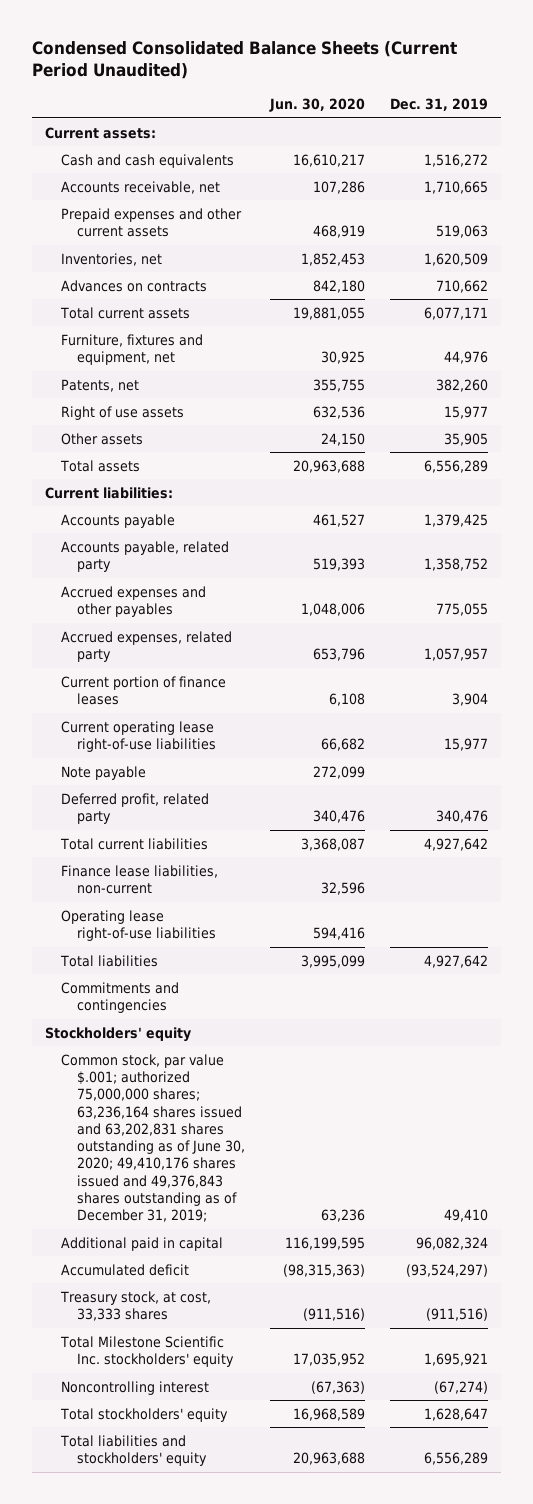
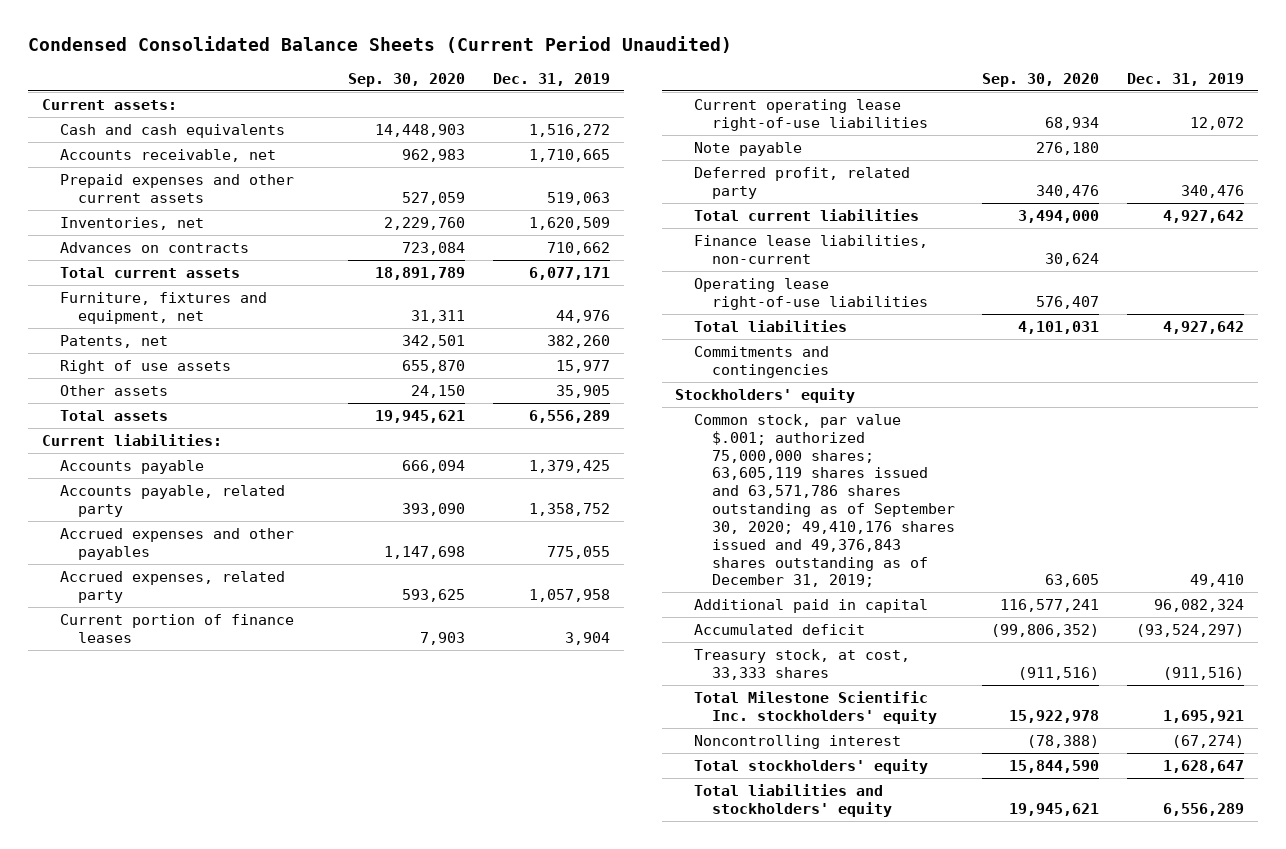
- | Jun. 30, 2020 | Dec. 31, 2019
+ | Sep. 30, 2020 | Dec. 31, 2019
- Accrued expenses, related party | 653,796 | 1,057,957
+ Accrued expenses, related party | 593,625 | 1,057,958
- Current operating lease right-of-use liabilities | 66,682 | 15,977
+ Current operating lease right-of-use liabilities | 68,934 | 12,072
- Common stock, par value $.001; authorized 75,000,000 shares; 63,236,164 shares issued and 63,202,831 shares outstanding as of June 30, 2020; 49,410,176 shares issued and 49,376,843 shares outstanding as of December 31, 2019; | 63,236 | 49,410
+ Common stock, par value $.001; authorized 75,000,000 shares; 63,605,119 shares issued and 63,571,786 shares outstanding as of September 30, 2020; 49,410,176 shares issued and 49,376,843 shares outstanding as of December 31, 2019; | 63,605 | 49,410

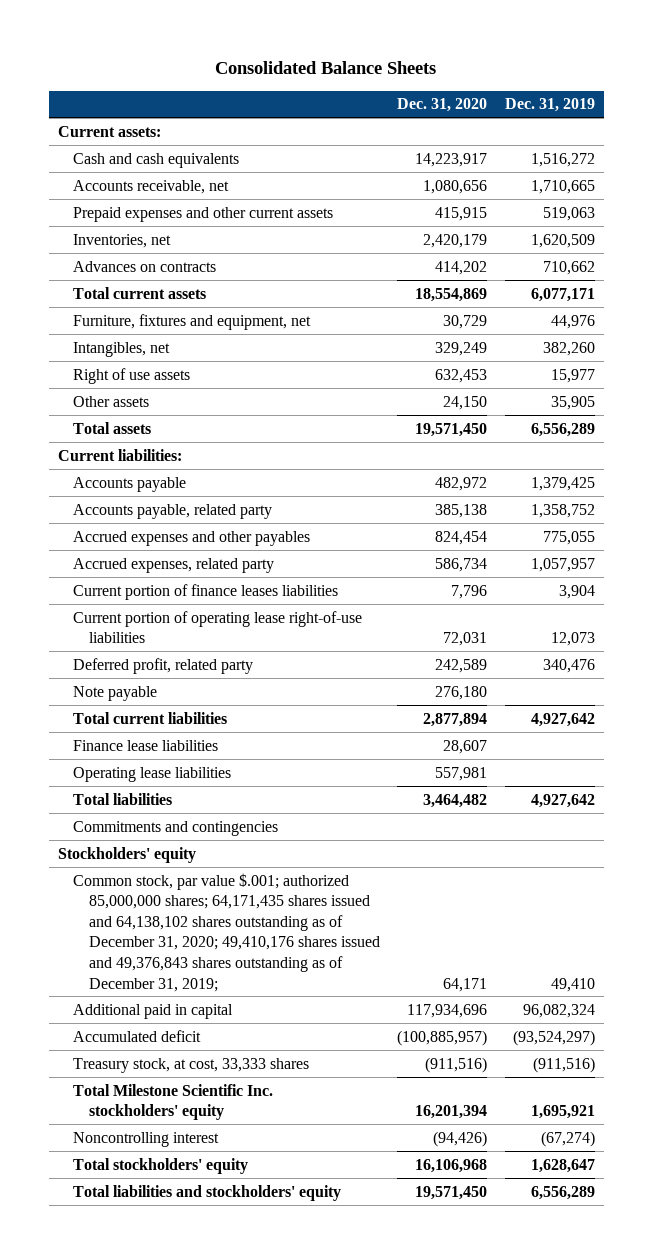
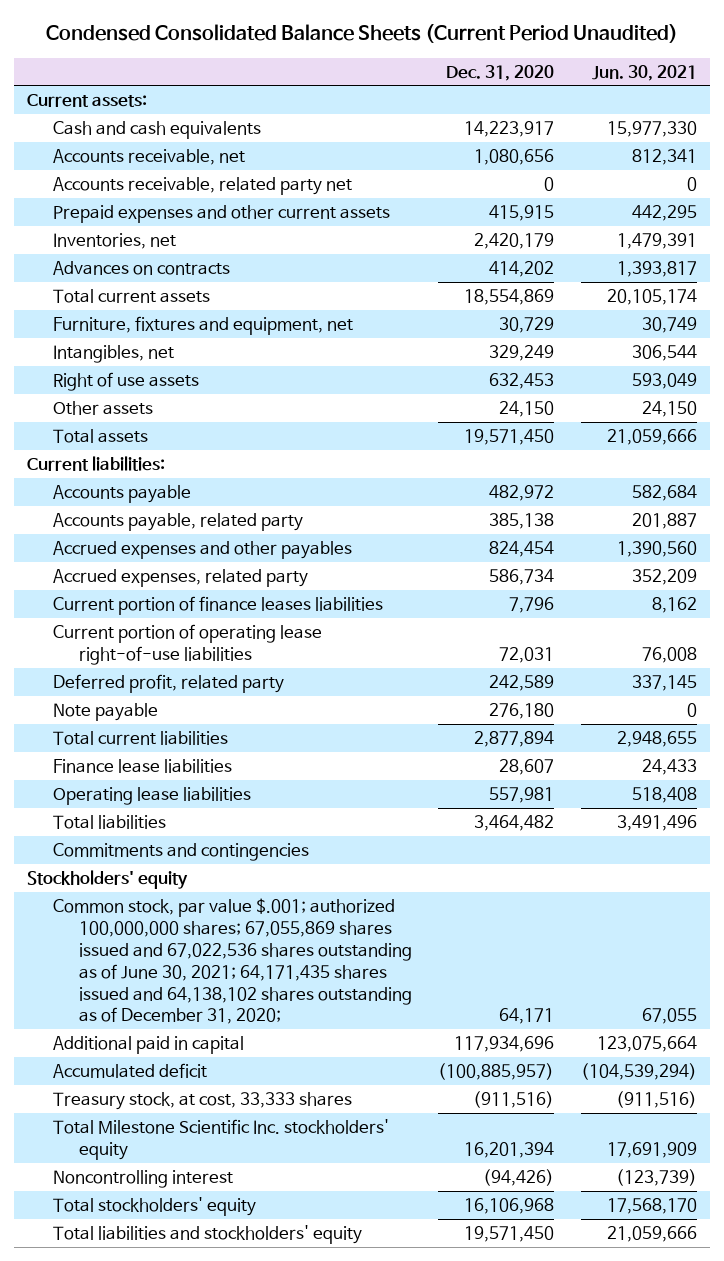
- Consolidated Balance Sheets
+ Condensed Consolidated Balance Sheets (Current Period Unaudited)
- | Dec. 31, 2020 | Dec. 31, 2019
+ | Dec. 31, 2020 | Jun. 30, 2021
+ Accounts receivable, related party net | 0 | 0
- Common stock, par value $.001; authorized 85,000,000 shares; 64,171,435 shares issued and 64,138,102 shares outstanding as of December 31, 2020; 49,410,176 shares issued and 49,376,843 shares outstanding as of December 31, 2019; | 64,171 | 49,410
+ Common stock, par value $.001; authorized 100,000,000 shares; 67,055,869 shares issued and 67,022,536 shares outstanding as of June 30, 2021; 64,171,435 shares issued and 64,138,102 shares outstanding as of December 31, 2020; | 64,171 | 67,055

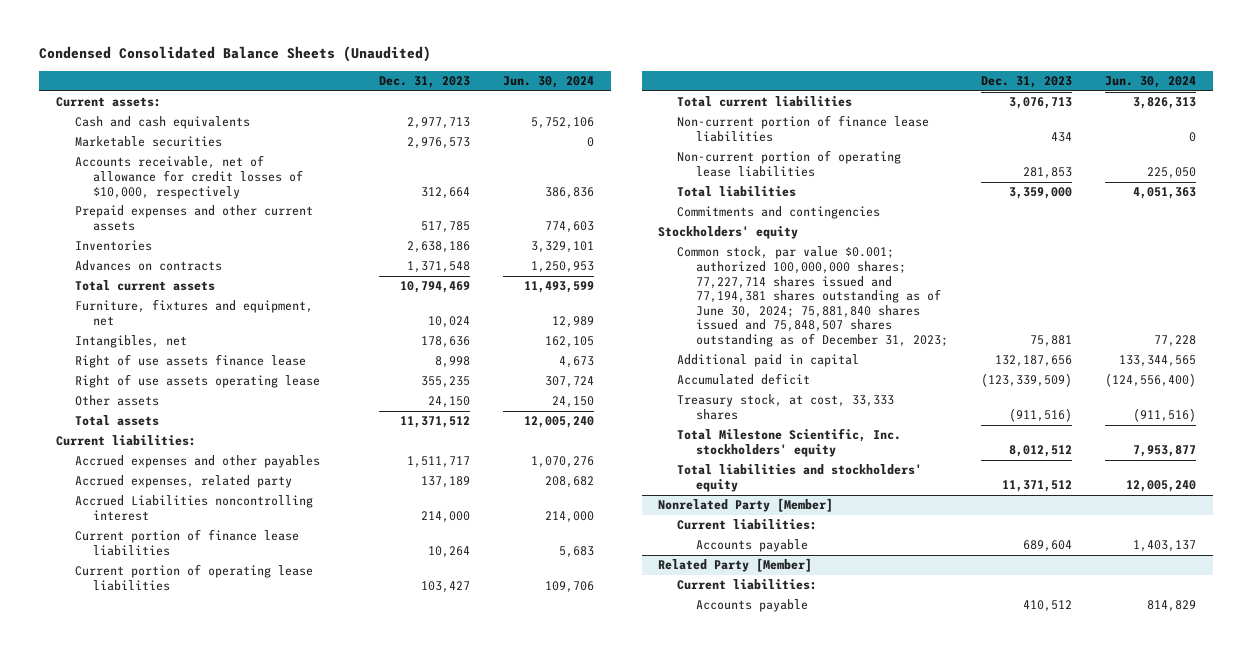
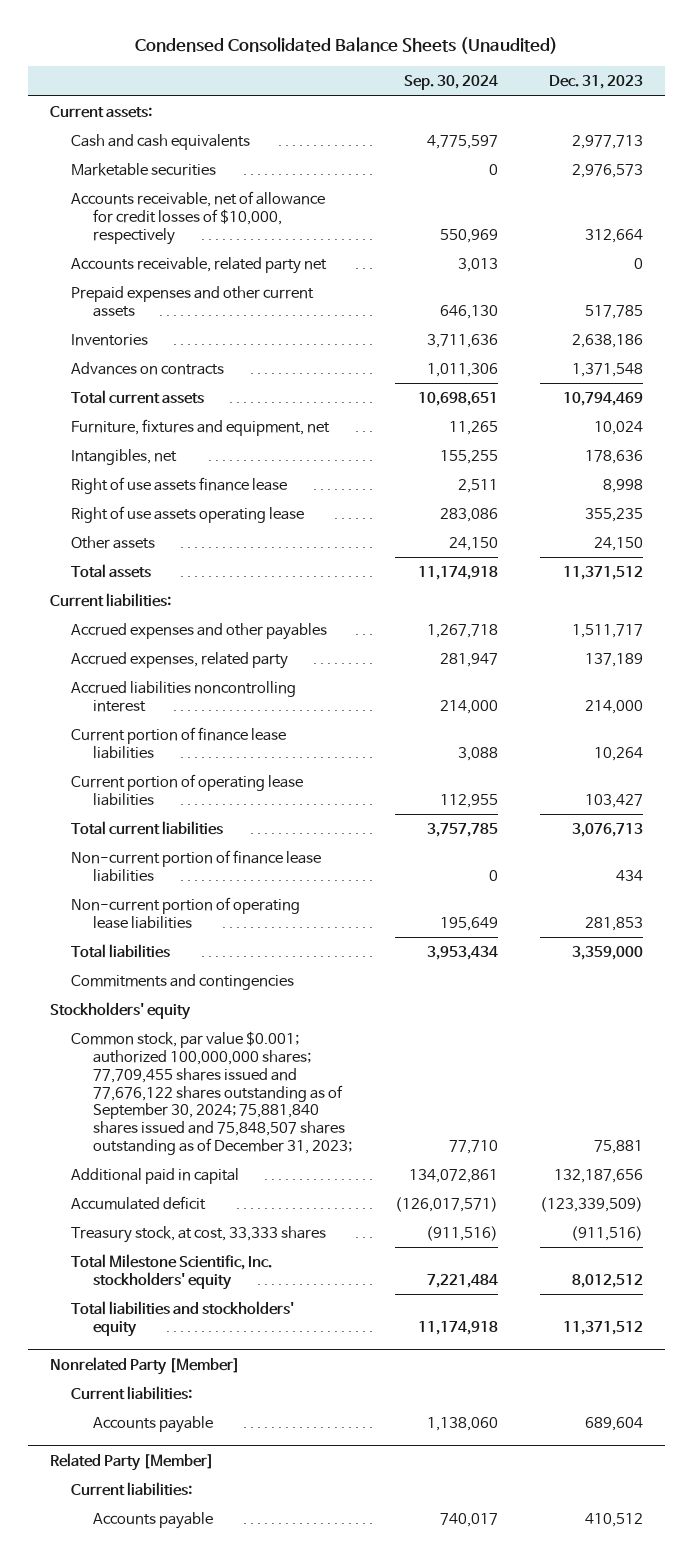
- | Dec. 31, 2023 | Jun. 30, 2024
+ | Sep. 30, 2024 | Dec. 31, 2023
+ Accounts receivable, related party net | 3,013 | 0
- Accrued Liabilities noncontrolling interest | 214,000 | 214,000
+ Accrued liabilities noncontrolling interest | 214,000 | 214,000
- Common stock, par value $0.001; authorized 100,000,000 shares; 77,227,714 shares issued and 77,194,381 shares outstanding as of June 30, 2024; 75,881,840 shares issued and 75,848,507 shares outstanding as of December 31, 2023; | 75,881 | 77,228
+ Common stock, par value $0.001; authorized 100,000,000 shares; 77,709,455 shares issued and 77,676,122 shares outstanding as of September 30, 2024; 75,881,840 shares issued and 75,848,507 shares outstanding as of December 31, 2023; | 77,710 | 75,881

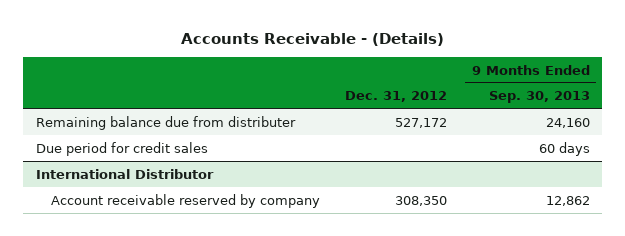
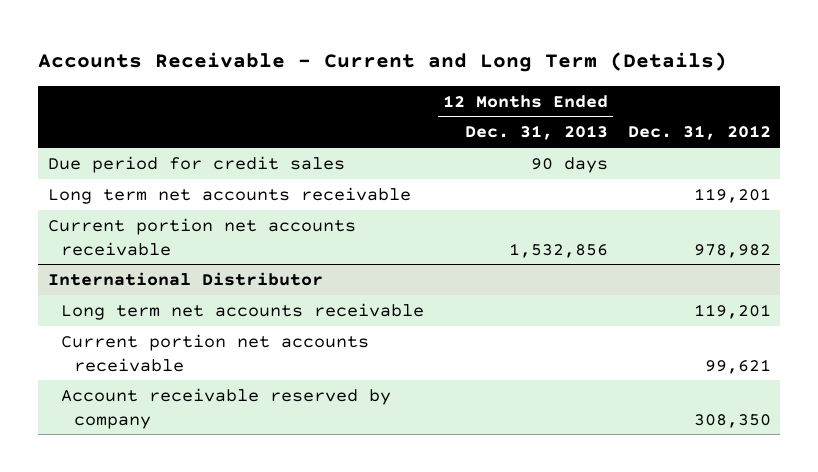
- Accounts Receivable - (Details)
+ Accounts Receivable - Current and Long Term (Details)
- | Dec. 31, 2012 | 9 Months Ended Sep. 30, 2013
+ | 12 Months Ended Dec. 31, 2013 | Dec. 31, 2012
- Remaining balance due from distributer | 527,172 | 24,160
+ Long term net accounts receivable | | 119,201
+ Current portion net accounts receivable | 1,532,856 | 978,982
@ International Distributor
+ Long term net accounts receivable | | 119,201
+ Current portion net accounts receivable | | 99,621

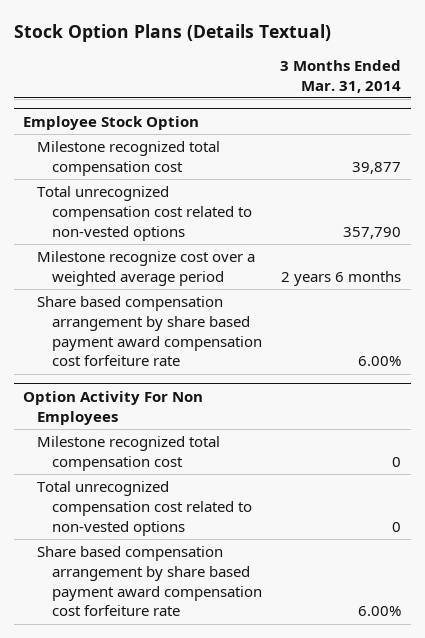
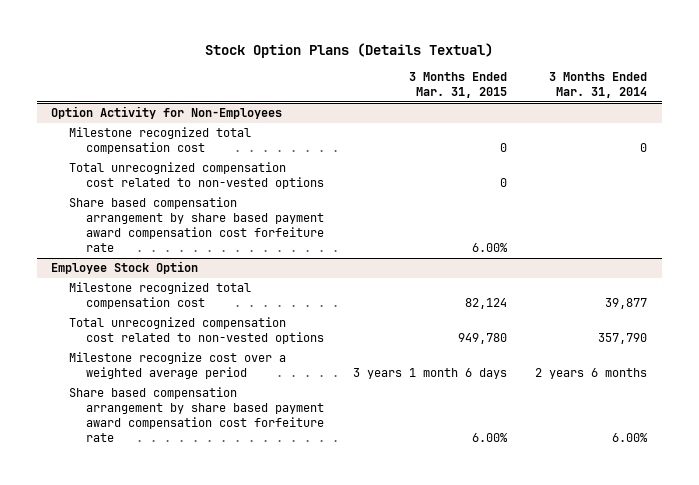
- | 3 Months Ended Mar. 31, 2014
+ | 3 Months Ended Mar. 31, 2015 | 3 Months Ended Mar. 31, 2014
+ Option Activity for Non-Employees
+ Milestone recognized total compensation cost | 0 | 0
+ Total unrecognized compensation cost related to non-vested options | 0 |
+ Share based compensation arrangement by share based payment award compensation cost forfeiture rate | 6.00% |
- Option Activity For Non Employees
- Milestone recognized total compensation cost | 0
- Total unrecognized compensation cost related to non-vested options | 0
- Share based compensation arrangement by share based payment award compensation cost forfeiture rate | 6.00%

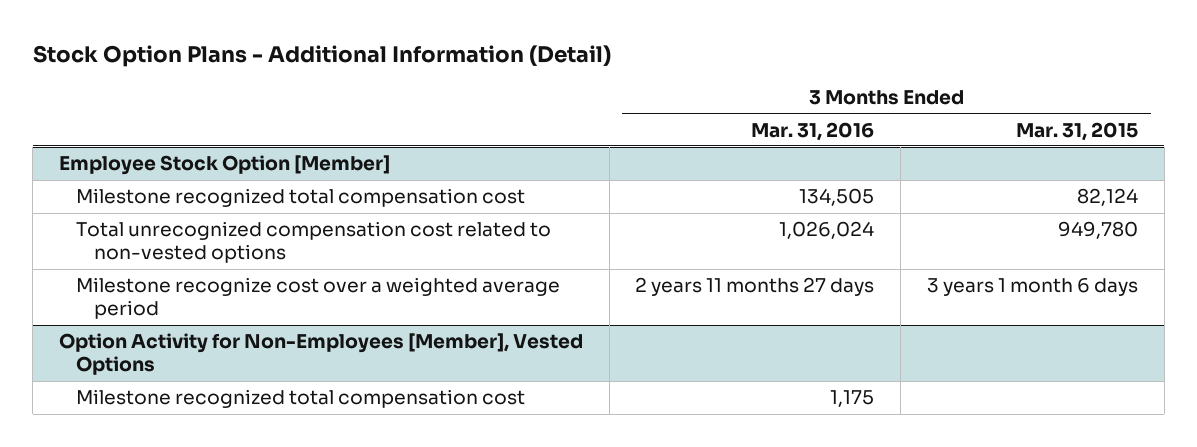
- Stock Option Plans (Details Textual)
+ Stock Option Plans - Additional Information (Detail)
- | 3 Months Ended Mar. 31, 2015 | 3 Months Ended Mar. 31, 2014
+ | 3 Months Ended Mar. 31, 2016 | 3 Months Ended Mar. 31, 2015
- Option Activity for Non-Employees
- Milestone recognized total compensation cost | 0 | 0
- Total unrecognized compensation cost related to non-vested options | 0 |
- Share based compensation arrangement by share based payment award compensation cost forfeiture rate | 6.00% |
- Employee Stock Option
+ Employee Stock Option [Member]
- Share based compensation arrangement by share based payment award compensation cost forfeiture rate | 6.00% | 6.00%
+ Option Activity for Non-Employees [Member], Vested Options
+ Milestone recognized total compensation cost | 1,175 |

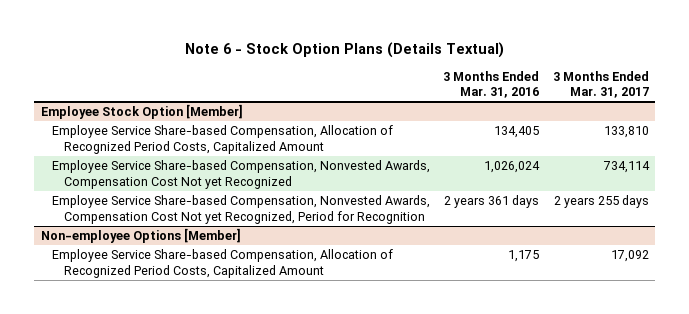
- Stock Option Plans - Additional Information (Detail)
+ Note 6 - Stock Option Plans (Details Textual)
- | 3 Months Ended Mar. 31, 2016 | 3 Months Ended Mar. 31, 2015
+ | 3 Months Ended Mar. 31, 2016 | 3 Months Ended Mar. 31, 2017
@ Employee Stock Option [Member]
- Milestone recognized total compensation cost | 134,505 | 82,124
- Total unrecognized compensation cost related to non-vested options | 1,026,024 | 949,780
- Milestone recognize cost over a weighted average period | 2 years 11 months 27 days | 3 years 1 month 6 days
- Option Activity for Non-Employees [Member], Vested Options
- Milestone recognized total compensation cost | 1,175 |
@ Employee Stock Option [Member]
+ Employee Service Share-based Compensation, Allocation of Recognized Period Costs, Capitalized Amount | 134,405 | 133,810
+ Employee Service Share-based Compensation, Nonvested Awards, Compensation Cost Not yet Recognized | 1,026,024 | 734,114
+ Employee Service Share-based Compensation, Nonvested Awards, Compensation Cost Not yet Recognized, Period for Recognition | 2 years 361 days | 2 years 255 days
+ Non-employee Options [Member]
+ Employee Service Share-based Compensation, Allocation of Recognized Period Costs, Capitalized Amount | 1,175 | 17,092

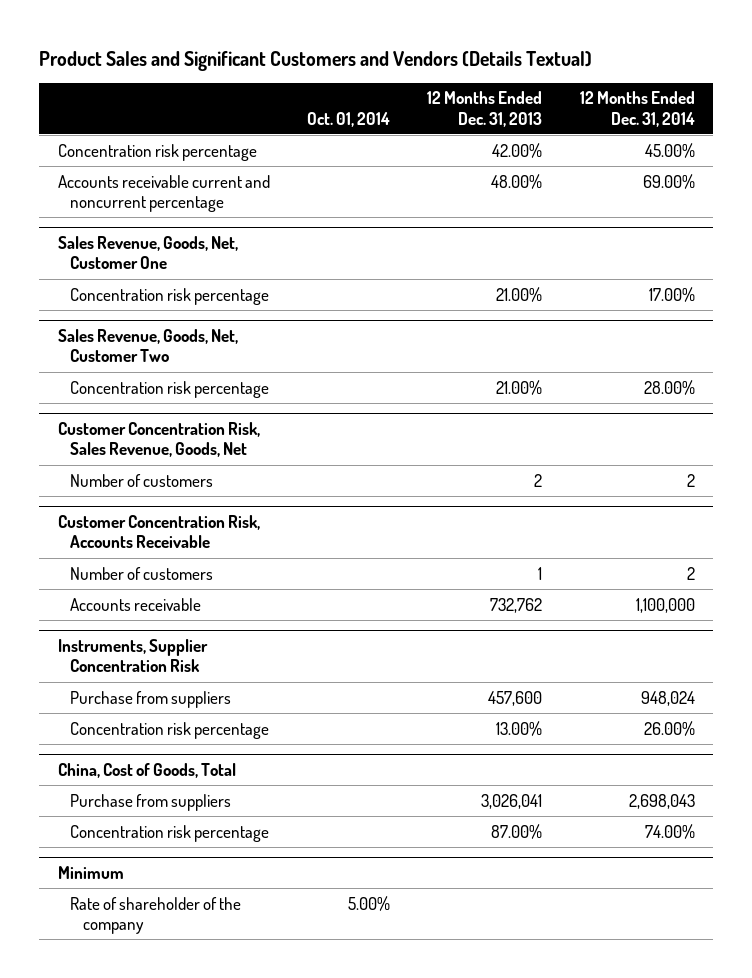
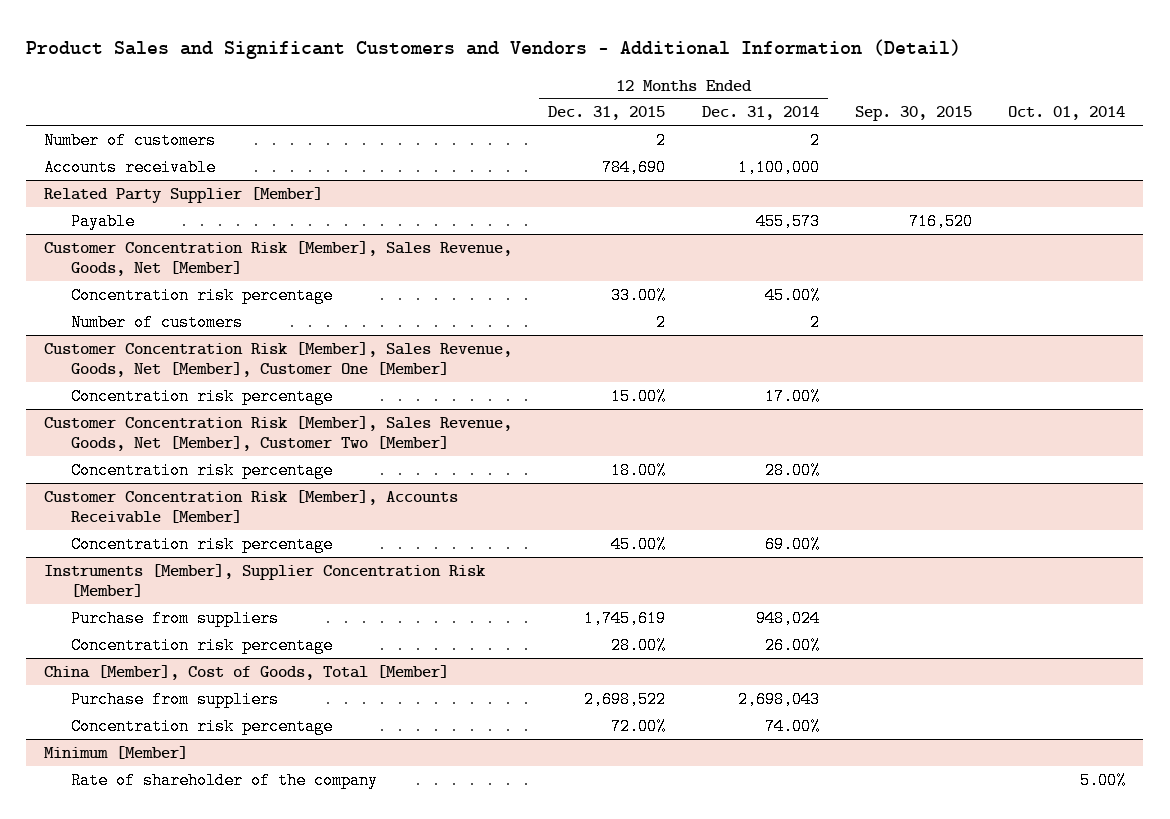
- Product Sales and Significant Customers and Vendors (Details Textual)
+ Product Sales and Significant Customers and Vendors - Additional Information (Detail)
- | Oct. 01, 2014 | 12 Months Ended Dec. 31, 2013 | 12 Months Ended Dec. 31, 2014
+ | 12 Months Ended Dec. 31, 2015 | 12 Months Ended Dec. 31, 2014 | Sep. 30, 2015 | Oct. 01, 2014
+ Number of customers | 2 | 2 | |
+ Accounts receivable | 784,690 | 1,100,000 | |
+ Related Party Supplier [Member]
+ Payable | | 455,573 | 716,520 |
+ Customer Concentration Risk [Member], Sales Revenue, Goods, Net [Member]
- Accounts receivable current and noncurrent percentage | | 48.00% | 69.00%
- Sales Revenue, Goods, Net, Customer One
+ Number of customers | 2 | 2 | |
+ Customer Concentration Risk [Member], Sales Revenue, Goods, Net [Member], Customer One [Member]
- Sales Revenue, Goods, Net, Customer Two
+ Customer Concentration Risk [Member], Sales Revenue, Goods, Net [Member], Customer Two [Member]
- Customer Concentration Risk, Sales Revenue, Goods, Net
- Number of customers | | 2 | 2
- Customer Concentration Risk, Accounts Receivable
- Number of customers | | 1 | 2
- Accounts receivable | | 732,762 | 1,100,000
- Instruments, Supplier Concentration Risk
+ Customer Concentration Risk [Member], Accounts Receivable [Member]
+ Concentration risk percentage | 45.00% | 69.00% | |
+ Instruments [Member], Supplier Concentration Risk [Member]
- China, Cost of Goods, Total
+ China [Member], Cost of Goods, Total [Member]
- Minimum
+ Minimum [Member]

